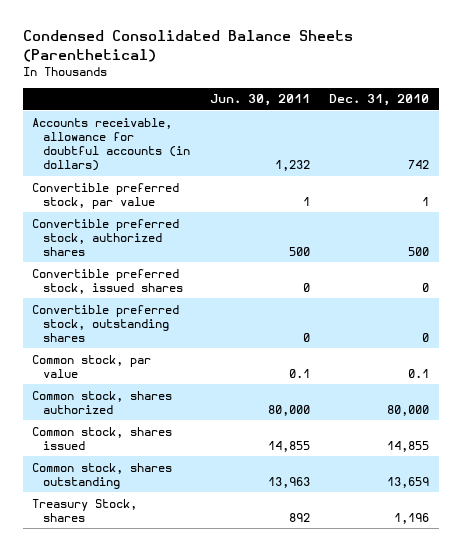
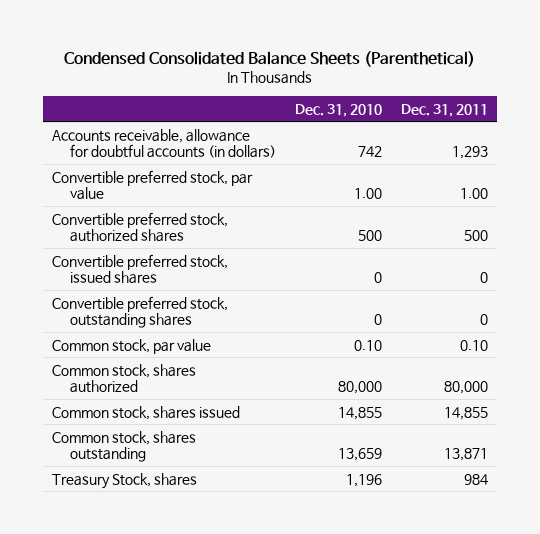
- | Jun. 30, 2011 | Dec. 31, 2010
+ | Dec. 31, 2010 | Dec. 31, 2011
- Convertible preferred stock, par value | 1 | 1
+ Convertible preferred stock, par value | 1.00 | 1.00
- Common stock, par value | 0.1 | 0.1
+ Common stock, par value | 0.10 | 0.10

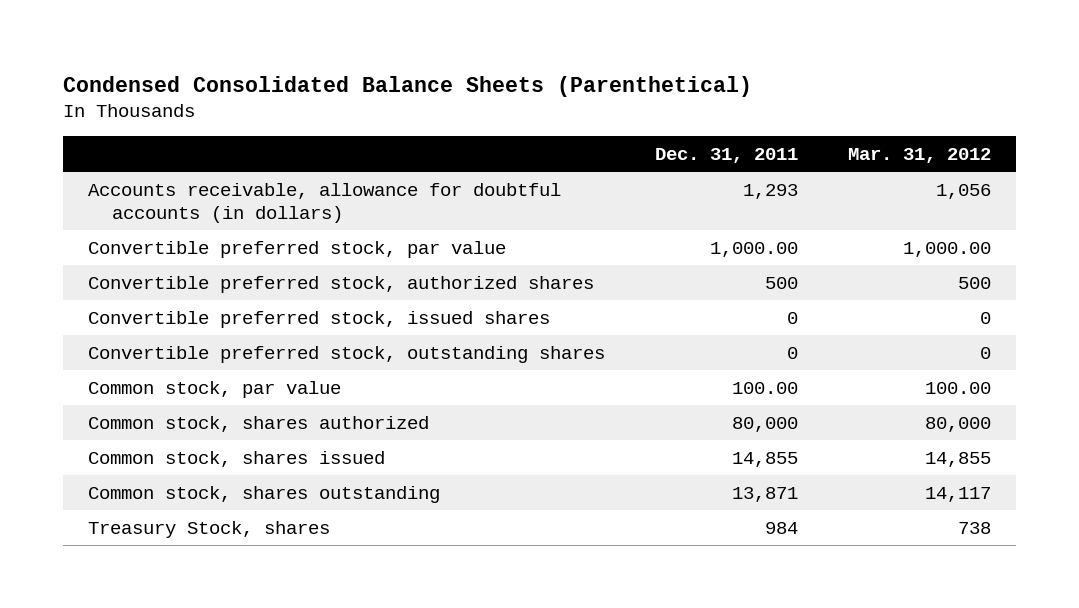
- | Dec. 31, 2010 | Dec. 31, 2011
+ | Dec. 31, 2011 | Mar. 31, 2012
- Convertible preferred stock, par value | 1.00 | 1.00
+ Convertible preferred stock, par value | 1,000.00 | 1,000.00
- Common stock, par value | 0.10 | 0.10
+ Common stock, par value | 100.00 | 100.00

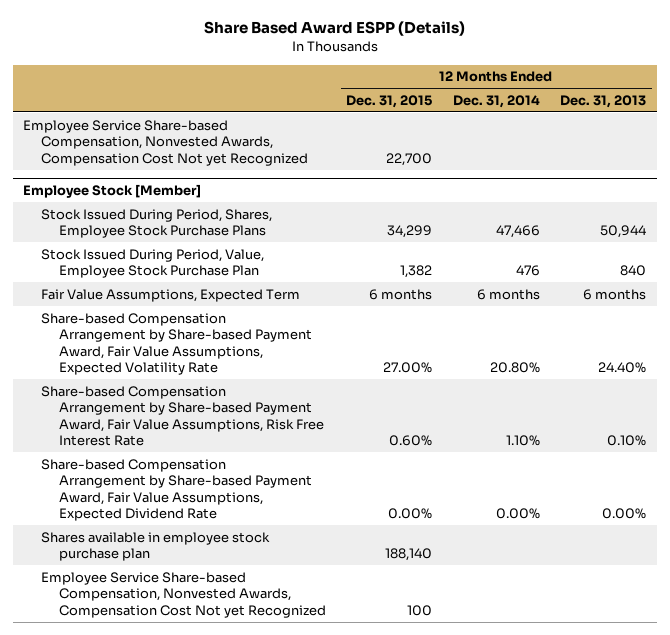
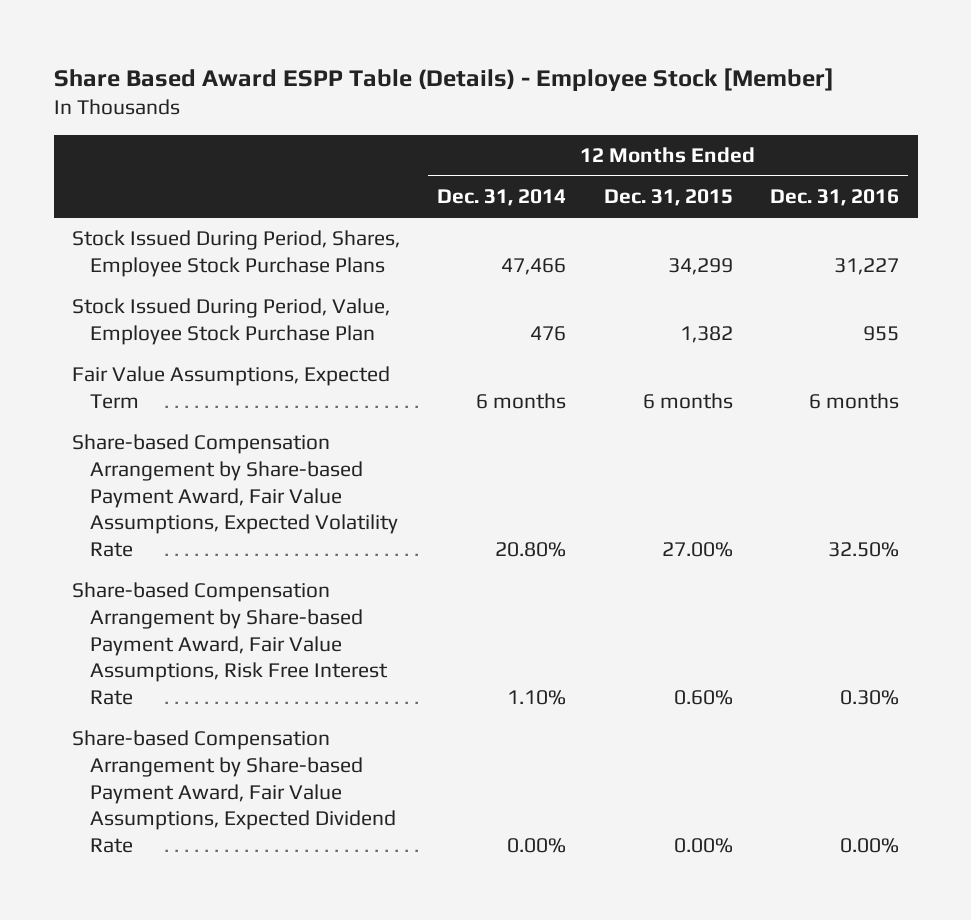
- Share Based Award ESPP (Details)
+ Share Based Award ESPP Table (Details) - Employee Stock [Member]
- | 12 Months Ended Dec. 31, 2015 | 12 Months Ended Dec. 31, 2014 | 12 Months Ended Dec. 31, 2013
+ | 12 Months Ended Dec. 31, 2014 | 12 Months Ended Dec. 31, 2015 | 12 Months Ended Dec. 31, 2016
- Employee Service Share-based Compensation, Nonvested Awards, Compensation Cost Not yet Recognized | 22,700 | |
- Employee Stock [Member]
- Shares available in employee stock purchase plan | 188,140 | |
- Employee Service Share-based Compensation, Nonvested Awards, Compensation Cost Not yet Recognized | 100 | |

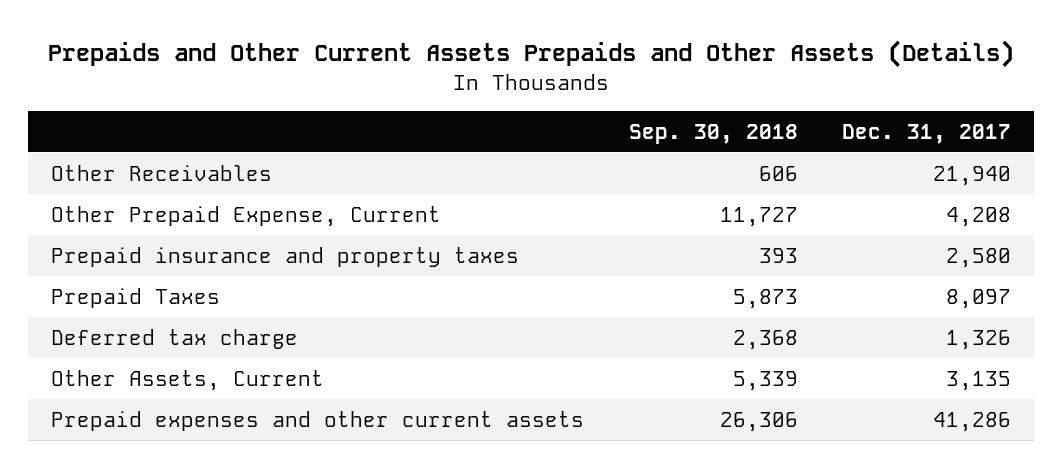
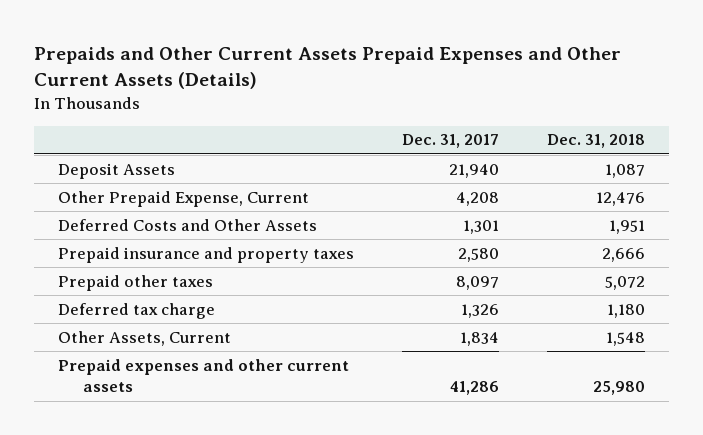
- Prepaids and Other Current Assets Prepaids and Other Assets (Details)
+ Prepaids and Other Current Assets Prepaid Expenses and Other Current Assets (Details)
- | Sep. 30, 2018 | Dec. 31, 2017
+ | Dec. 31, 2017 | Dec. 31, 2018
- Other Receivables | 606 | 21,940
+ Deposit Assets | 21,940 | 1,087
+ Deferred Costs and Other Assets | 1,301 | 1,951
- Prepaid Taxes | 5,873 | 8,097
+ Prepaid other taxes | 8,097 | 5,072
- Other Assets, Current | 5,339 | 3,135
+ Other Assets, Current | 1,834 | 1,548

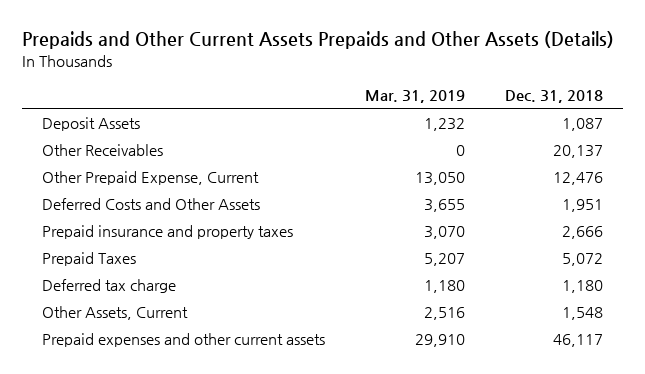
- Prepaids and Other Current Assets Prepaid Expenses and Other Current Assets (Details)
+ Prepaids and Other Current Assets Prepaids and Other Assets (Details)
- | Dec. 31, 2017 | Dec. 31, 2018
+ | Mar. 31, 2019 | Dec. 31, 2018
+ Other Receivables | 0 | 20,137
- Prepaid other taxes | 8,097 | 5,072
+ Prepaid Taxes | 5,207 | 5,072
- Prepaid expenses and other current assets | 41,286 | 25,980
+ Prepaid expenses and other current assets | 29,910 | 46,117

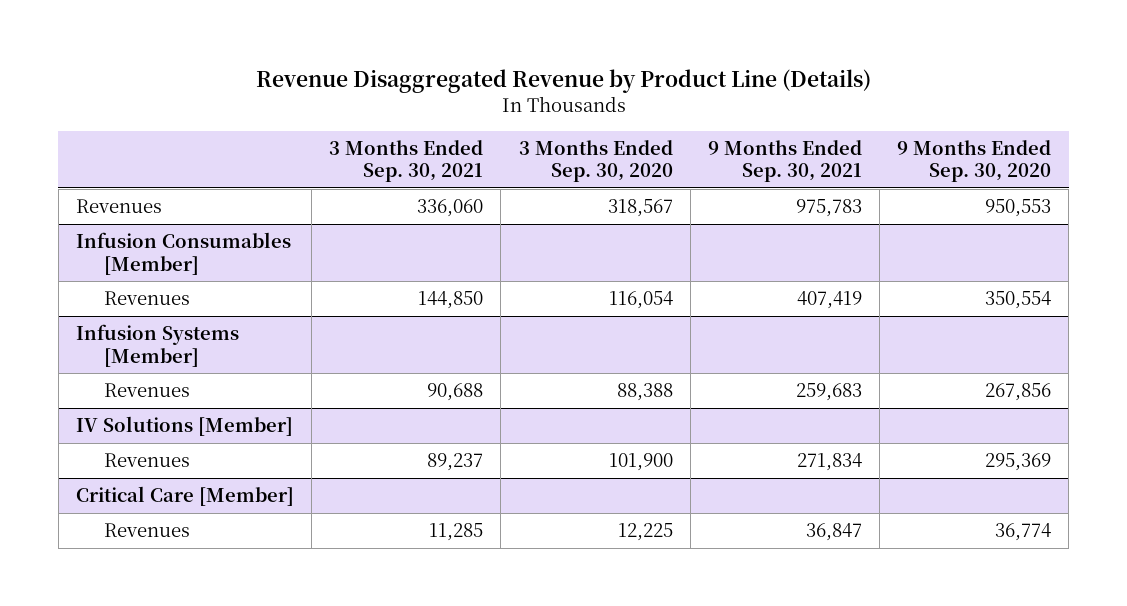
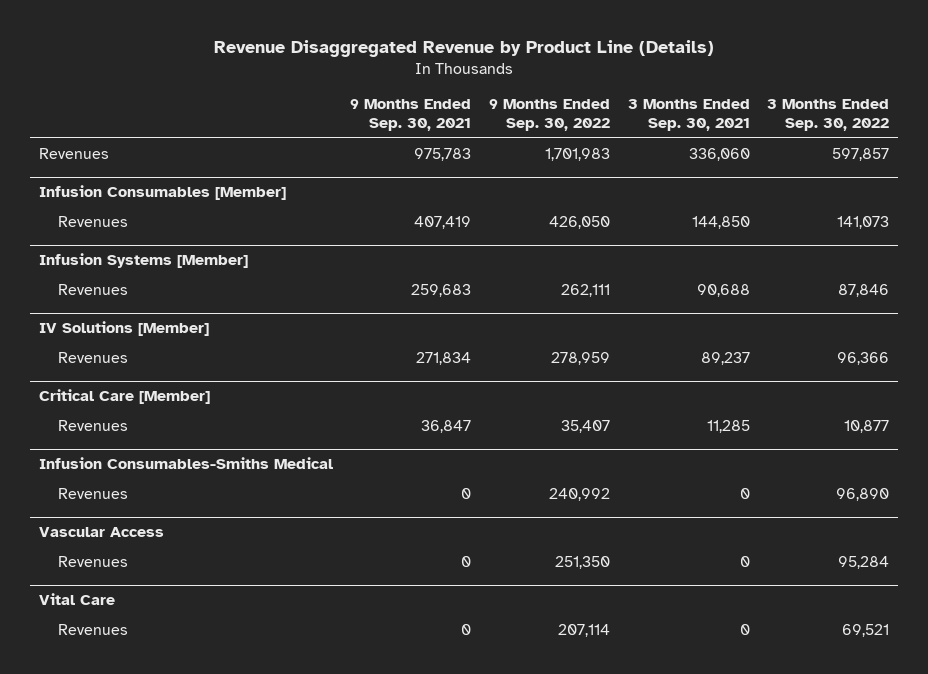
- | 3 Months Ended Sep. 30, 2021 | 3 Months Ended Sep. 30, 2020 | 9 Months Ended Sep. 30, 2021 | 9 Months Ended Sep. 30, 2020
+ | 9 Months Ended Sep. 30, 2021 | 9 Months Ended Sep. 30, 2022 | 3 Months Ended Sep. 30, 2021 | 3 Months Ended Sep. 30, 2022
+ Infusion Consumables-Smiths Medical
+ Revenues | 0 | 240,992 | 0 | 96,890
+ Vascular Access
+ Revenues | 0 | 251,350 | 0 | 95,284
+ Vital Care
+ Revenues | 0 | 207,114 | 0 | 69,521

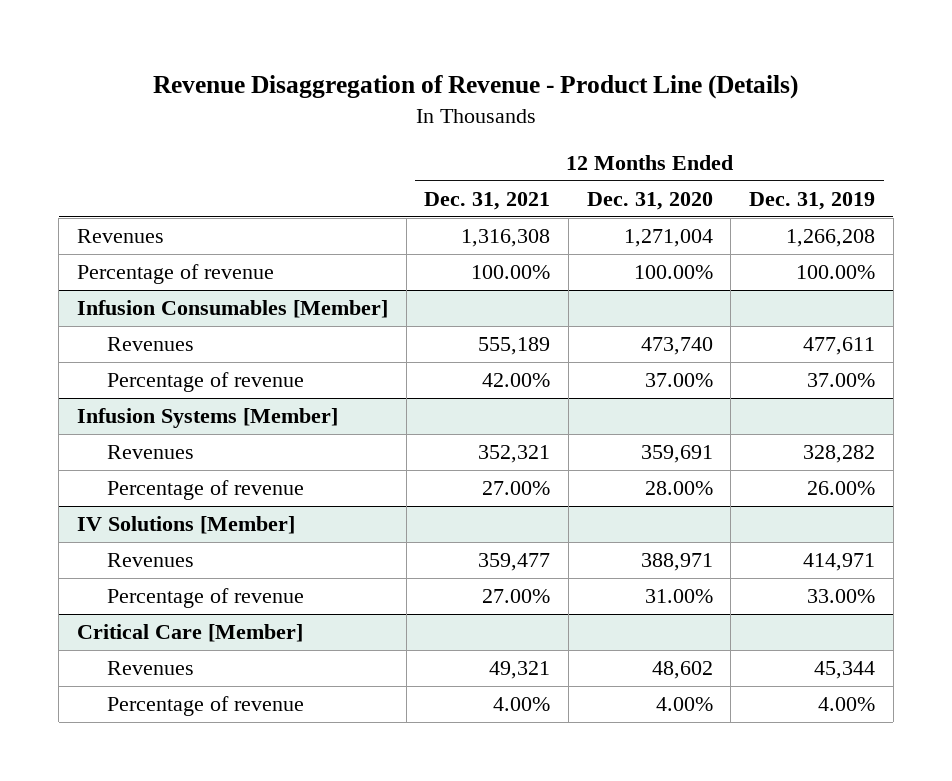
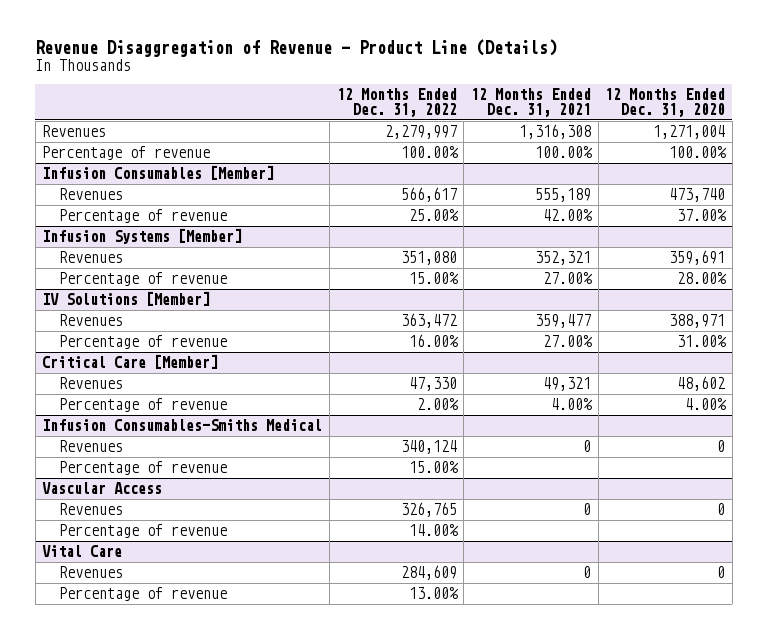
- | 12 Months Ended Dec. 31, 2021 | 12 Months Ended Dec. 31, 2020 | 12 Months Ended Dec. 31, 2019
+ | 12 Months Ended Dec. 31, 2022 | 12 Months Ended Dec. 31, 2021 | 12 Months Ended Dec. 31, 2020
+ Infusion Consumables-Smiths Medical
+ Revenues | 340,124 | 0 | 0
+ Percentage of revenue | 15.00% | |
+ Vascular Access
+ Revenues | 326,765 | 0 | 0
+ Percentage of revenue | 14.00% | |
+ Vital Care
+ Revenues | 284,609 | 0 | 0
+ Percentage of revenue | 13.00% | |

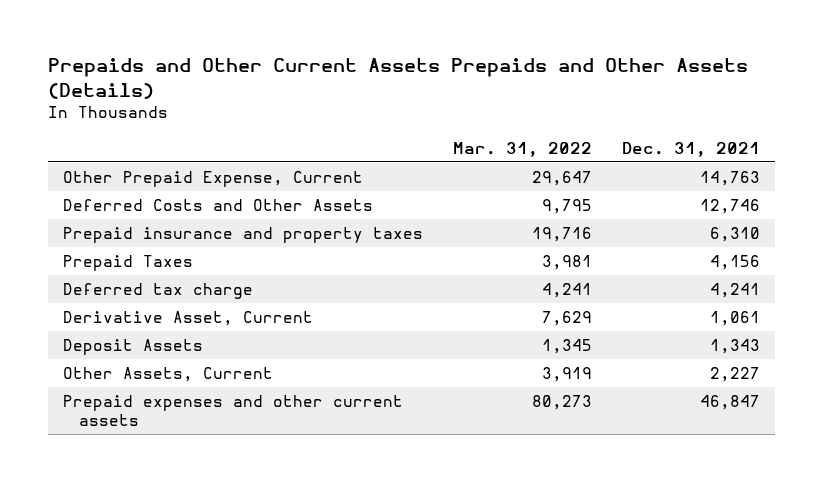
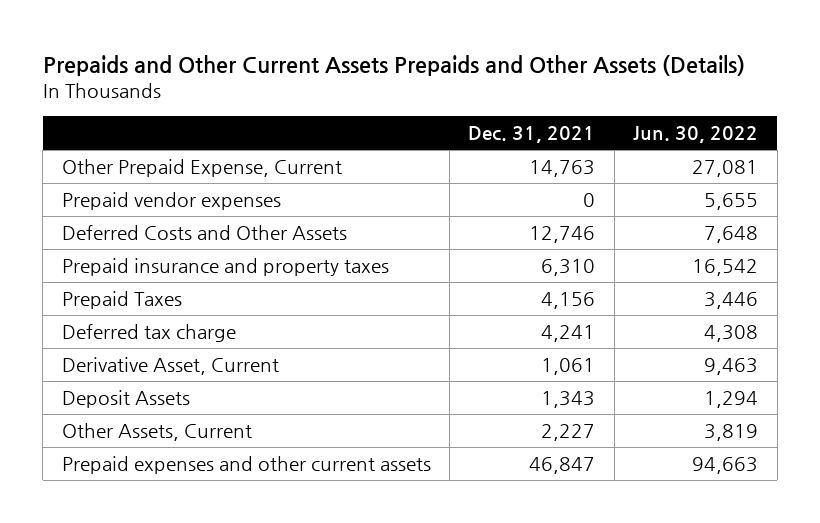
- | Mar. 31, 2022 | Dec. 31, 2021
+ | Dec. 31, 2021 | Jun. 30, 2022
+ Prepaid vendor expenses | 0 | 5,655

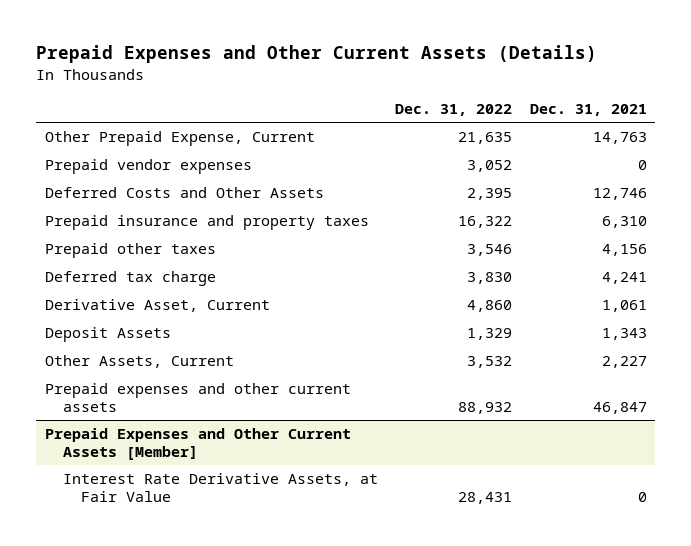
- Prepaids and Other Current Assets Prepaids and Other Assets (Details)
+ Prepaid Expenses and Other Current Assets (Details)
- | Dec. 31, 2021 | Jun. 30, 2022
+ | Dec. 31, 2022 | Dec. 31, 2021
- Prepaid Taxes | 4,156 | 3,446
+ Prepaid other taxes | 3,546 | 4,156
+ Prepaid Expenses and Other Current Assets [Member]
+ Interest Rate Derivative Assets, at Fair Value | 28,431 | 0

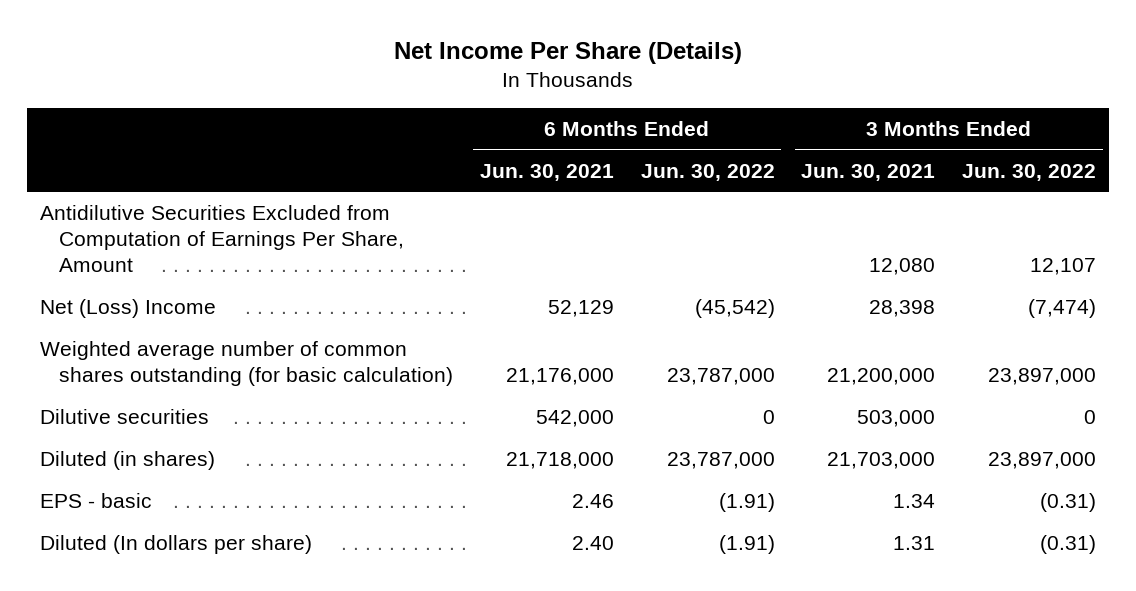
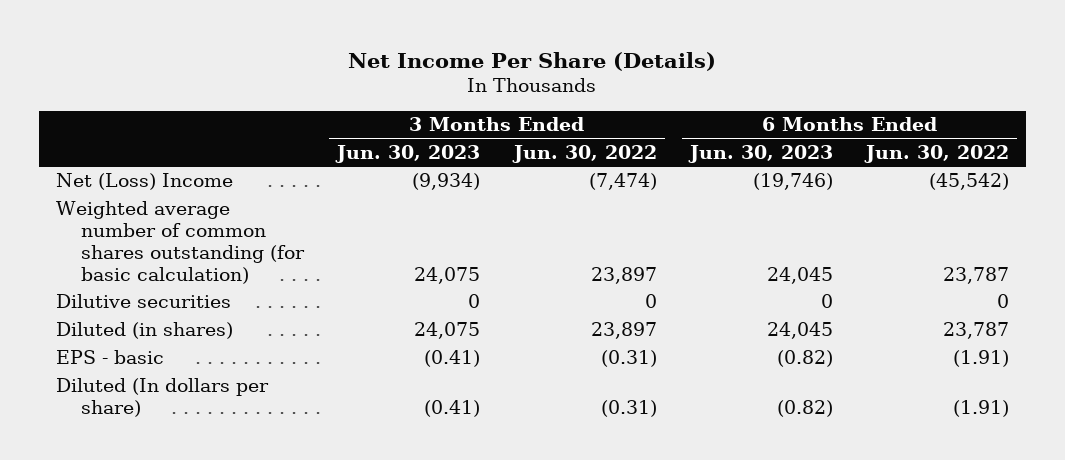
- | 6 Months Ended Jun. 30, 2021 | 6 Months Ended Jun. 30, 2022 | 3 Months Ended Jun. 30, 2021 | 3 Months Ended Jun. 30, 2022
+ | 3 Months Ended Jun. 30, 2023 | 3 Months Ended Jun. 30, 2022 | 6 Months Ended Jun. 30, 2023 | 6 Months Ended Jun. 30, 2022
- Antidilutive Securities Excluded from Computation of Earnings Per Share, Amount | | | 12,080 | 12,107
- Weighted average number of common shares outstanding (for basic calculation) | 21,176,000 | 23,787,000 | 21,200,000 | 23,897,000
+ Weighted average number of common shares outstanding (for basic calculation) | 24,075 | 23,897 | 24,045 | 23,787
- Diluted (in shares) | 21,718,000 | 23,787,000 | 21,703,000 | 23,897,000
+ Diluted (in shares) | 24,075 | 23,897 | 24,045 | 23,787

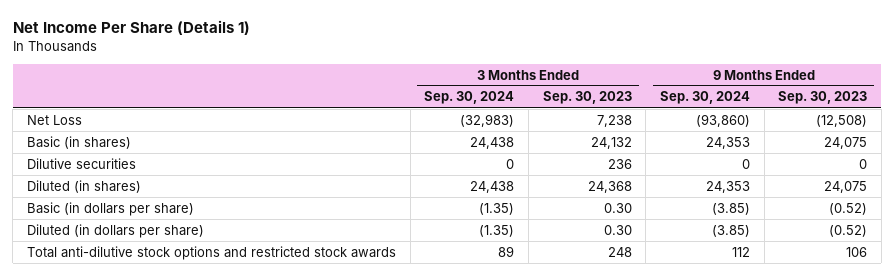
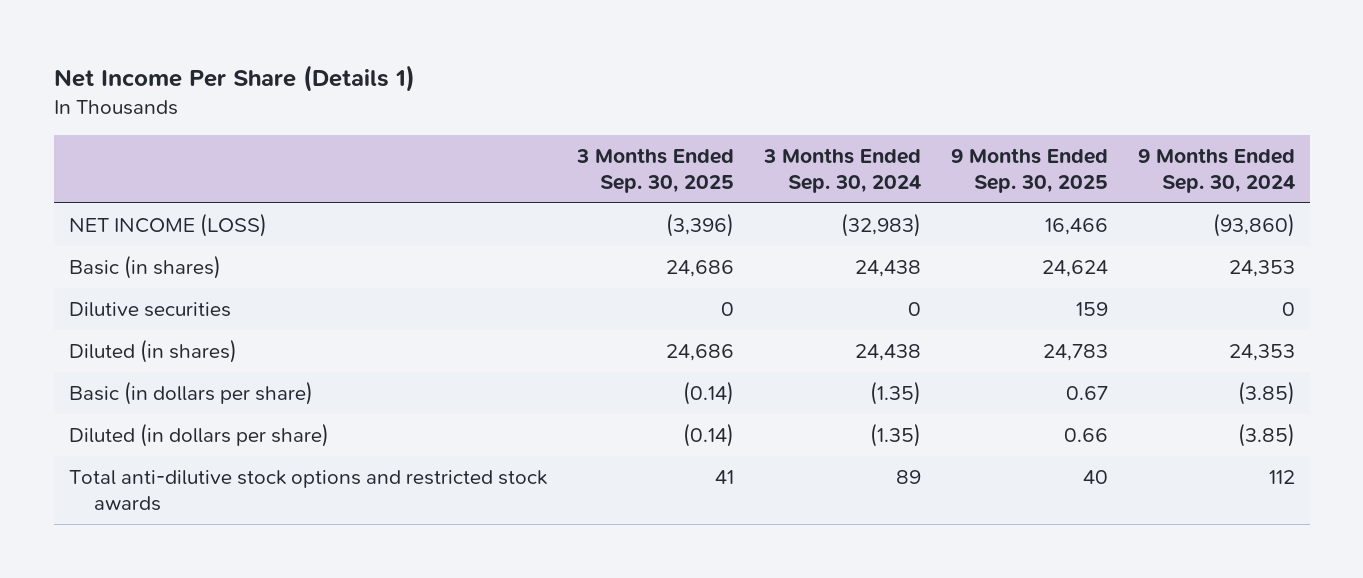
- | 3 Months Ended Sep. 30, 2024 | 3 Months Ended Sep. 30, 2023 | 9 Months Ended Sep. 30, 2024 | 9 Months Ended Sep. 30, 2023
+ | 3 Months Ended Sep. 30, 2025 | 3 Months Ended Sep. 30, 2024 | 9 Months Ended Sep. 30, 2025 | 9 Months Ended Sep. 30, 2024
- Net Loss | (32,983) | 7,238 | (93,860) | (12,508)
+ NET INCOME (LOSS) | (3,396) | (32,983) | 16,466 | (93,860)

